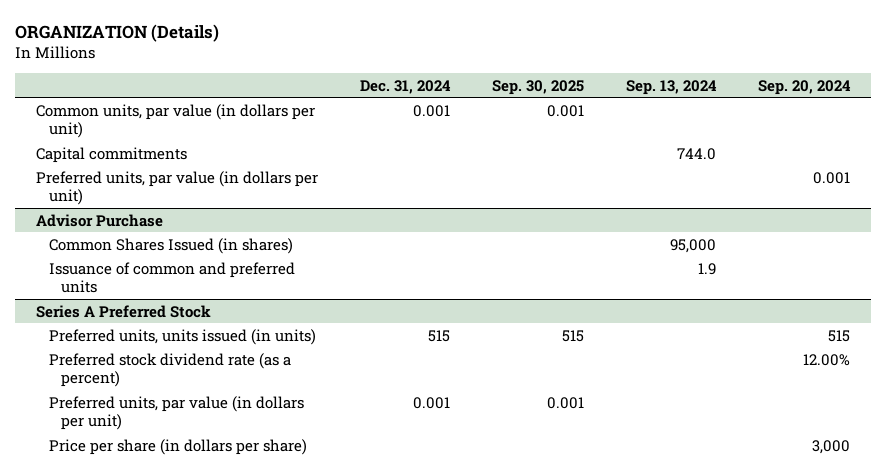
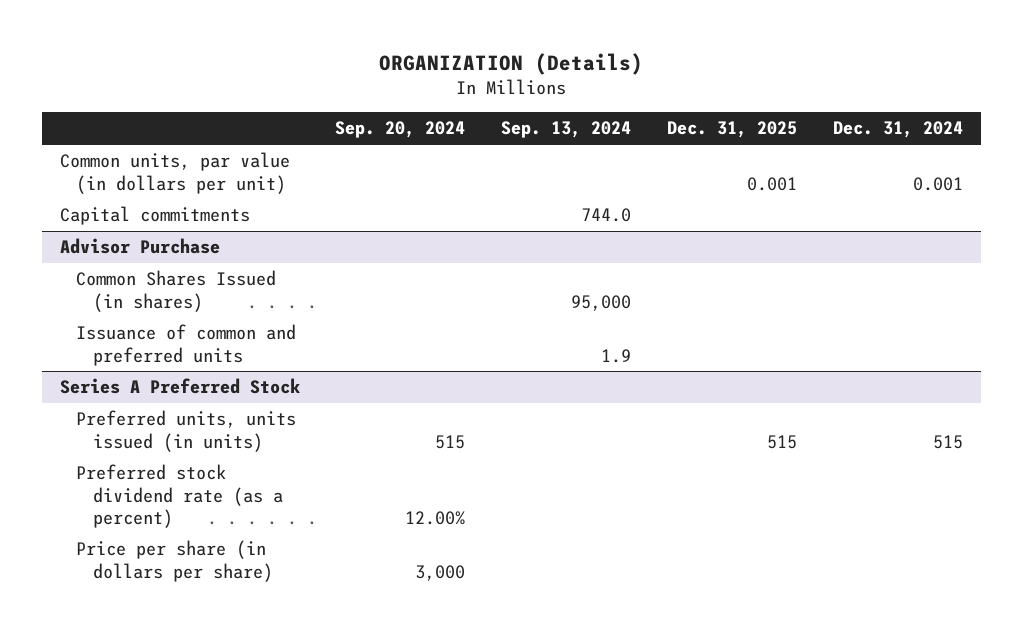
- | Dec. 31, 2024 | Sep. 30, 2025 | Sep. 13, 2024 | Sep. 20, 2024
+ | Sep. 20, 2024 | Sep. 13, 2024 | Dec. 31, 2025 | Dec. 31, 2024
- Preferred units, par value (in dollars per unit) | | | | 0.001
@ Series A Preferred Stock
- Preferred units, par value (in dollars per unit) | 0.001 | 0.001 | |

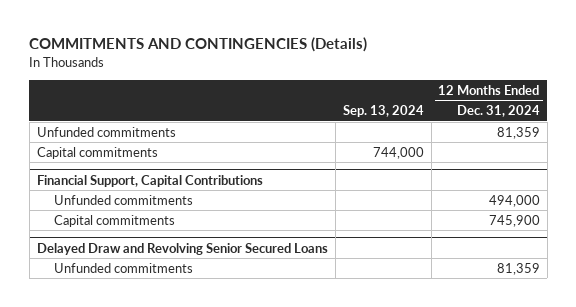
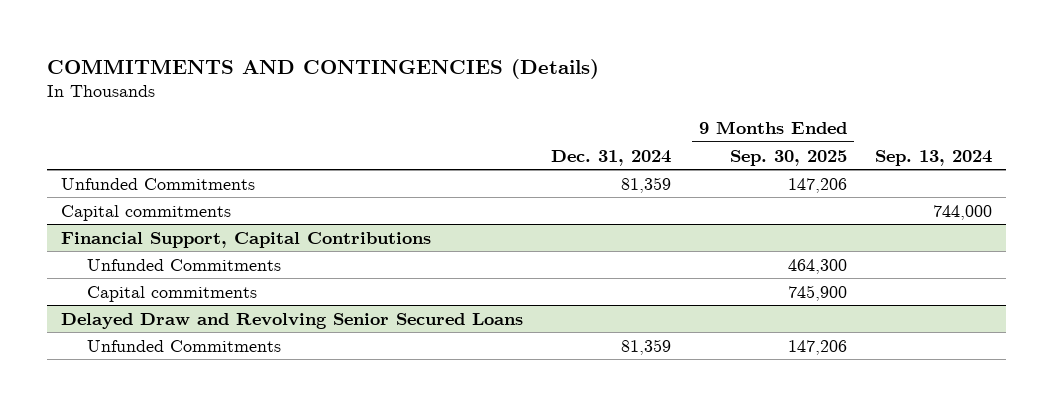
- | Sep. 13, 2024 | 12 Months Ended Dec. 31, 2024
+ | Dec. 31, 2024 | 9 Months Ended Sep. 30, 2025 | Sep. 13, 2024
- Unfunded commitments | | 81,359
+ Unfunded Commitments | 81,359 | 147,206 |
@ Financial Support, Capital Contributions
- Unfunded commitments | | 494,000
+ Unfunded Commitments | | 464,300 |
@ Delayed Draw and Revolving Senior Secured Loans
- Unfunded commitments | | 81,359
+ Unfunded Commitments | 81,359 | 147,206 |

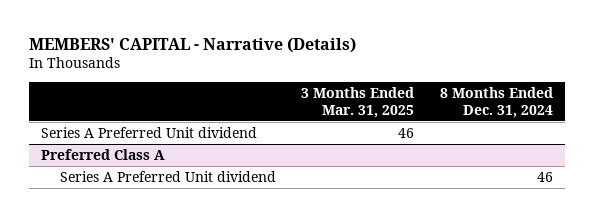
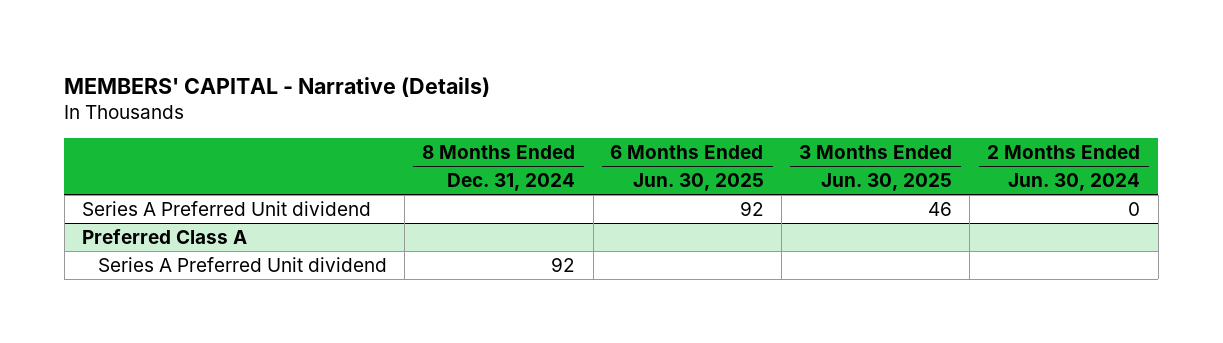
- | 3 Months Ended Mar. 31, 2025 | 8 Months Ended Dec. 31, 2024
+ | 8 Months Ended Dec. 31, 2024 | 6 Months Ended Jun. 30, 2025 | 3 Months Ended Jun. 30, 2025 | 2 Months Ended Jun. 30, 2024
@ Preferred Class A
- Series A Preferred Unit dividend | | 46
+ Series A Preferred Unit dividend | 92 | | |

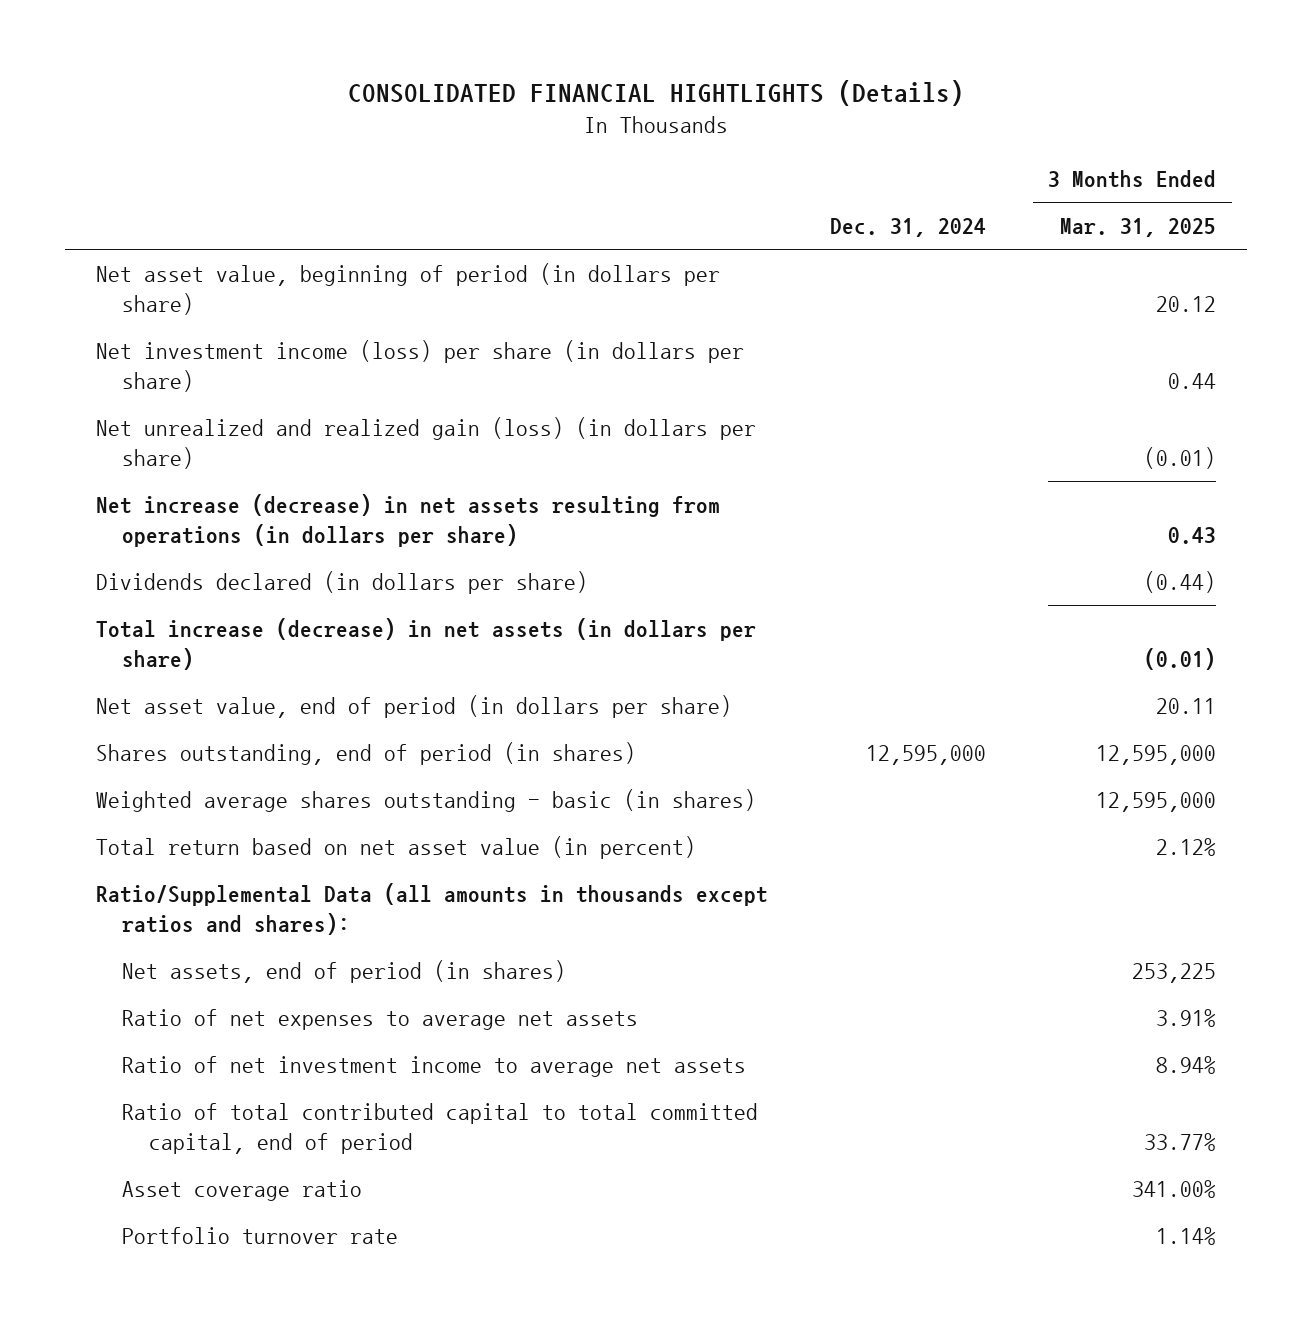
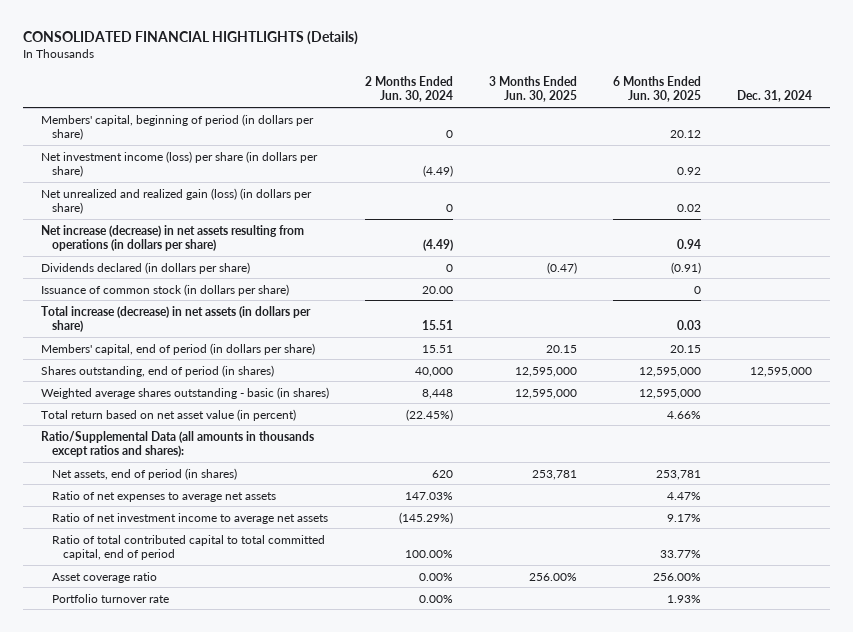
- | Dec. 31, 2024 | 3 Months Ended Mar. 31, 2025
+ | 2 Months Ended Jun. 30, 2024 | 3 Months Ended Jun. 30, 2025 | 6 Months Ended Jun. 30, 2025 | Dec. 31, 2024
- Net asset value, beginning of period (in dollars per share) | | 20.12
+ Members' capital, beginning of period (in dollars per share) | 0 | | 20.12 |
+ Issuance of common stock (in dollars per share) | 20.00 | | 0 |
- Net asset value, end of period (in dollars per share) | | 20.11
+ Members' capital, end of period (in dollars per share) | 15.51 | 20.15 | 20.15 |

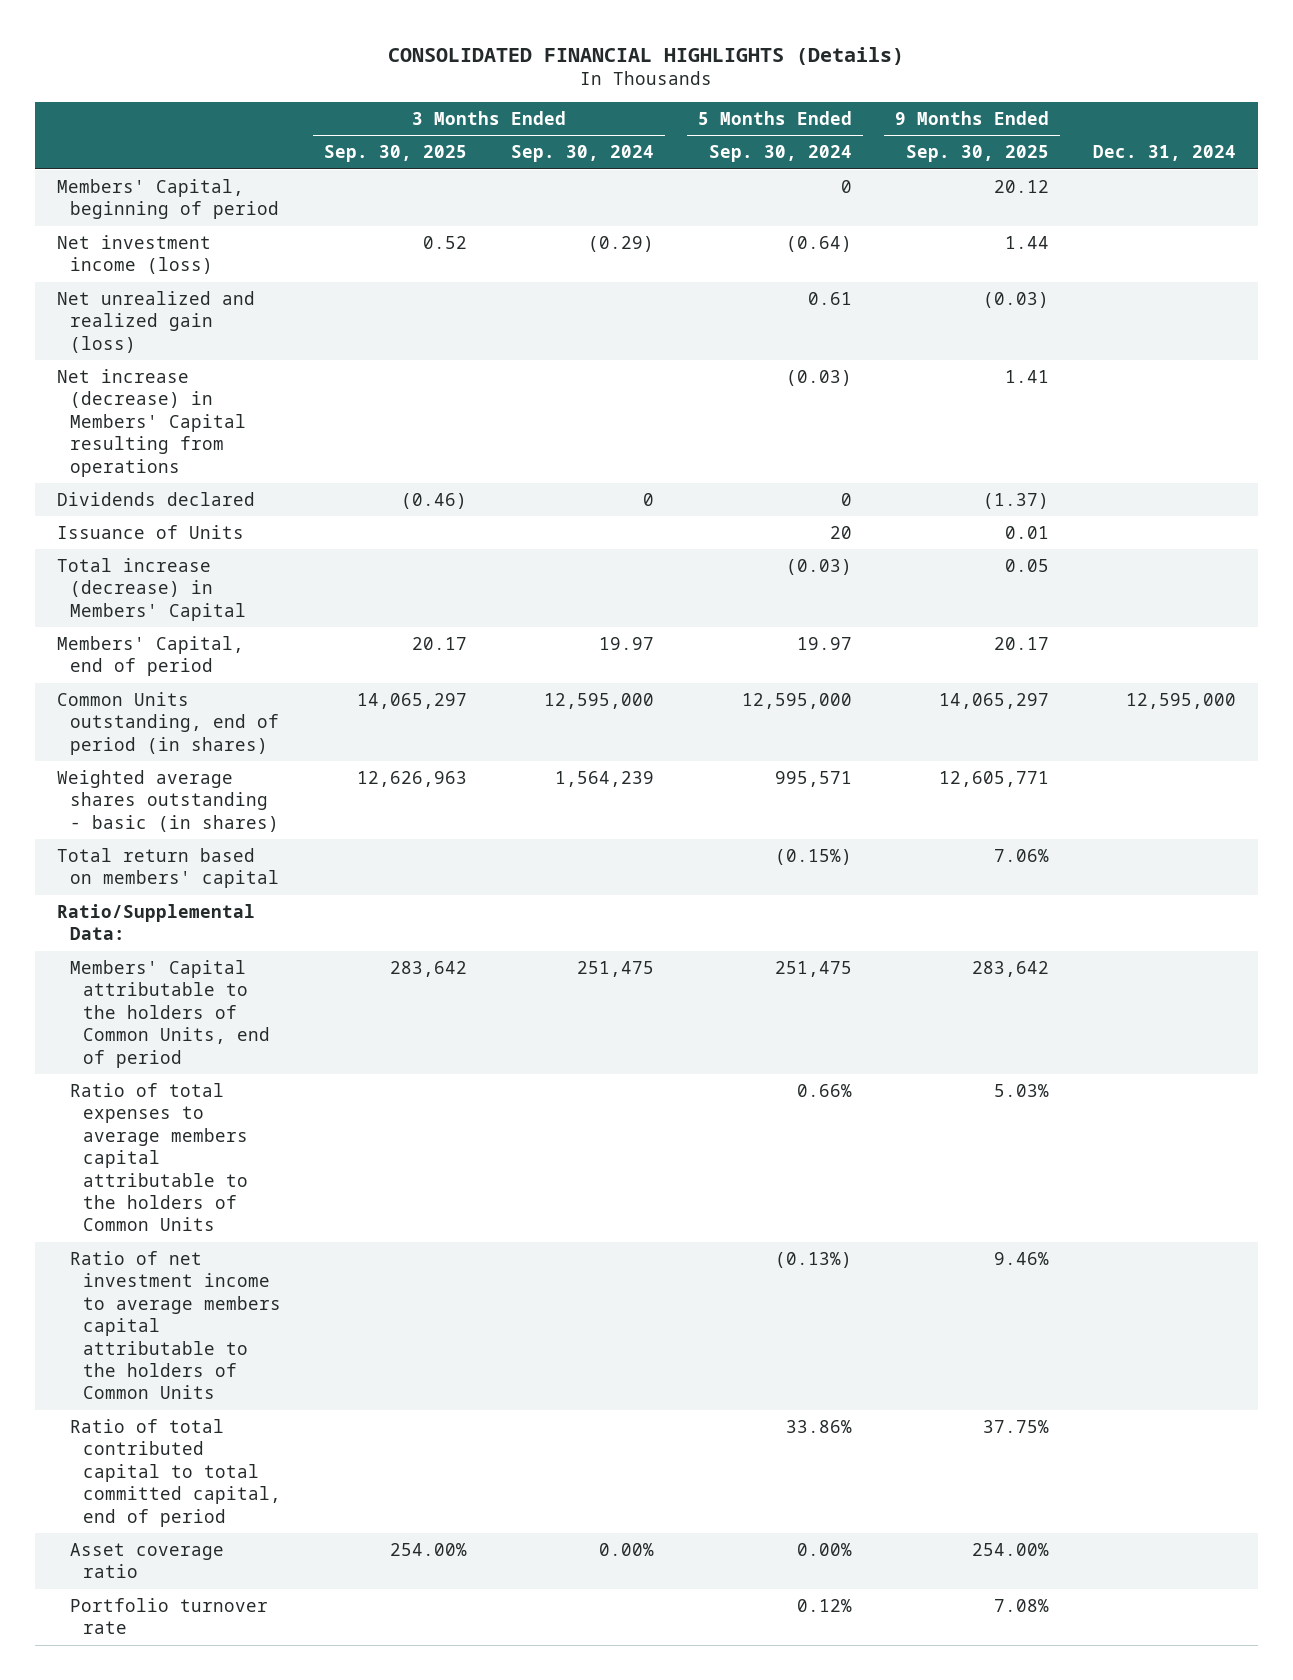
- CONSOLIDATED FINANCIAL HIGHTLIGHTS (Details)
+ CONSOLIDATED FINANCIAL HIGHLIGHTS (Details)
- | 2 Months Ended Jun. 30, 2024 | 3 Months Ended Jun. 30, 2025 | 6 Months Ended Jun. 30, 2025 | Dec. 31, 2024
+ | 3 Months Ended Sep. 30, 2025 | 3 Months Ended Sep. 30, 2024 | 5 Months Ended Sep. 30, 2024 | 9 Months Ended Sep. 30, 2025 | Dec. 31, 2024
- Members' capital, beginning of period (in dollars per share) | 0 | | 20.12 |
- Net investment income (loss) per share (in dollars per share) | (4.49) | | 0.92 |
- Net unrealized and realized gain (loss) (in dollars per share) | 0 | | 0.02 |
- Net increase (decrease) in net assets resulting from operations (in dollars per share) | (4.49) | | 0.94 |
- Dividends declared (in dollars per share) | 0 | (0.47) | (0.91) |
- Issuance of common stock (in dollars per share) | 20.00 | | 0 |
- Total increase (decrease) in net assets (in dollars per share) | 15.51 | | 0.03 |
- Members' capital, end of period (in dollars per share) | 15.51 | 20.15 | 20.15 |
- Shares outstanding, end of period (in shares) | 40,000 | 12,595,000 | 12,595,000 | 12,595,000
+ Members' Capital, beginning of period | | | 0 | 20.12 |
+ Net investment income (loss) | 0.52 | (0.29) | (0.64) | 1.44 |
+ Net unrealized and realized gain (loss) | | | 0.61 | (0.03) |
+ Net increase (decrease) in Members' Capital resulting from operations | | | (0.03) | 1.41 |
+ Dividends declared | (0.46) | 0 | 0 | (1.37) |
+ Issuance of Units | | | 20 | 0.01 |
+ Total increase (decrease) in Members' Capital | | | (0.03) | 0.05 |
+ Members' Capital, end of period | 20.17 | 19.97 | 19.97 | 20.17 |
+ Common Units outstanding, end of period (in shares) | 14,065,297 | 12,595,000 | 12,595,000 | 14,065,297 | 12,595,000
- Total return based on net asset value (in percent) | (22.45%) | | 4.66% |
- Ratio/Supplemental Data (all amounts in thousands except ratios and shares):
- Net assets, end of period (in shares) | 620 | 253,781 | 253,781 |
- Ratio of net expenses to average net assets | 147.03% | | 4.47% |
- Ratio of net investment income to average net assets | (145.29%) | | 9.17% |
+ Total return based on members' capital | | | (0.15%) | 7.06% |
+ Ratio/Supplemental Data:
+ Members' Capital attributable to the holders of Common Units, end of period | 283,642 | 251,475 | 251,475 | 283,642 |
+ Ratio of total expenses to average members capital attributable to the holders of Common Units | | | 0.66% | 5.03% |
+ Ratio of net investment income to average members capital attributable to the holders of Common Units | | | (0.13%) | 9.46% |

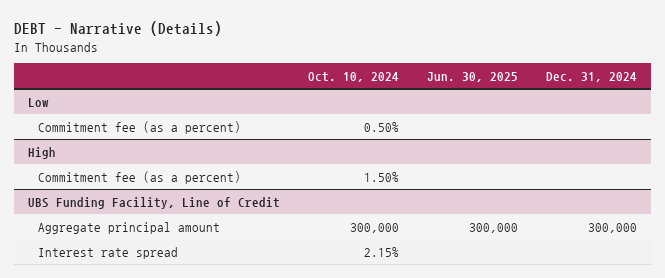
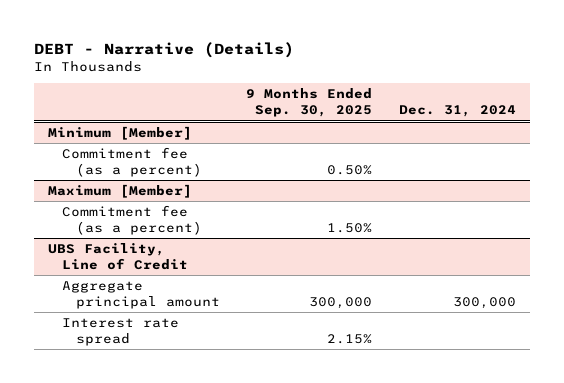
- | Oct. 10, 2024 | Jun. 30, 2025 | Dec. 31, 2024
+ | 9 Months Ended Sep. 30, 2025 | Dec. 31, 2024
- Low
+ Minimum [Member]
- High
+ Maximum [Member]
- UBS Funding Facility, Line of Credit
+ UBS Facility, Line of Credit

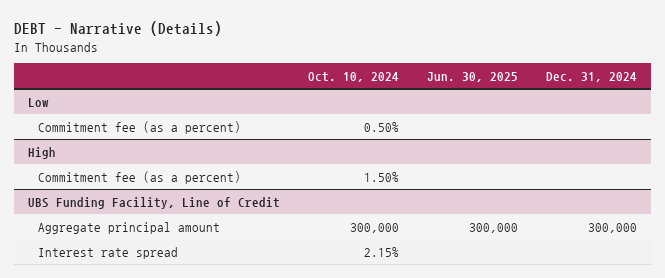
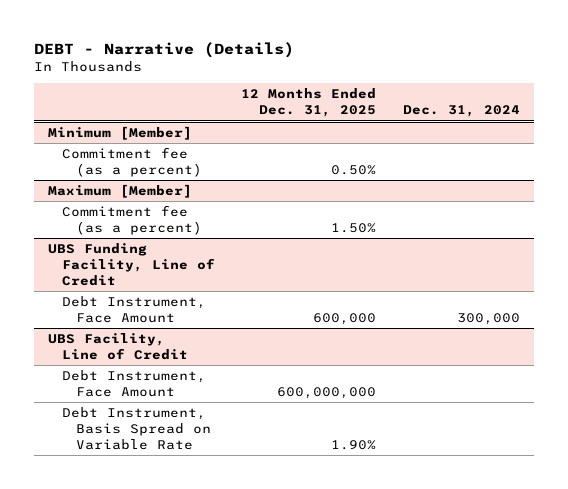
- | Oct. 10, 2024 | Jun. 30, 2025 | Dec. 31, 2024
+ | 12 Months Ended Dec. 31, 2025 | Dec. 31, 2024
- Low
+ Minimum [Member]
- High
+ Maximum [Member]
@ UBS Funding Facility, Line of Credit
- Aggregate principal amount | 300,000 | 300,000 | 300,000
- Interest rate spread | 2.15% | |
+ Debt Instrument, Face Amount | 600,000 | 300,000
+ UBS Facility, Line of Credit
+ Debt Instrument, Face Amount | 600,000,000 |
+ Debt Instrument, Basis Spread on Variable Rate | 1.90% |

